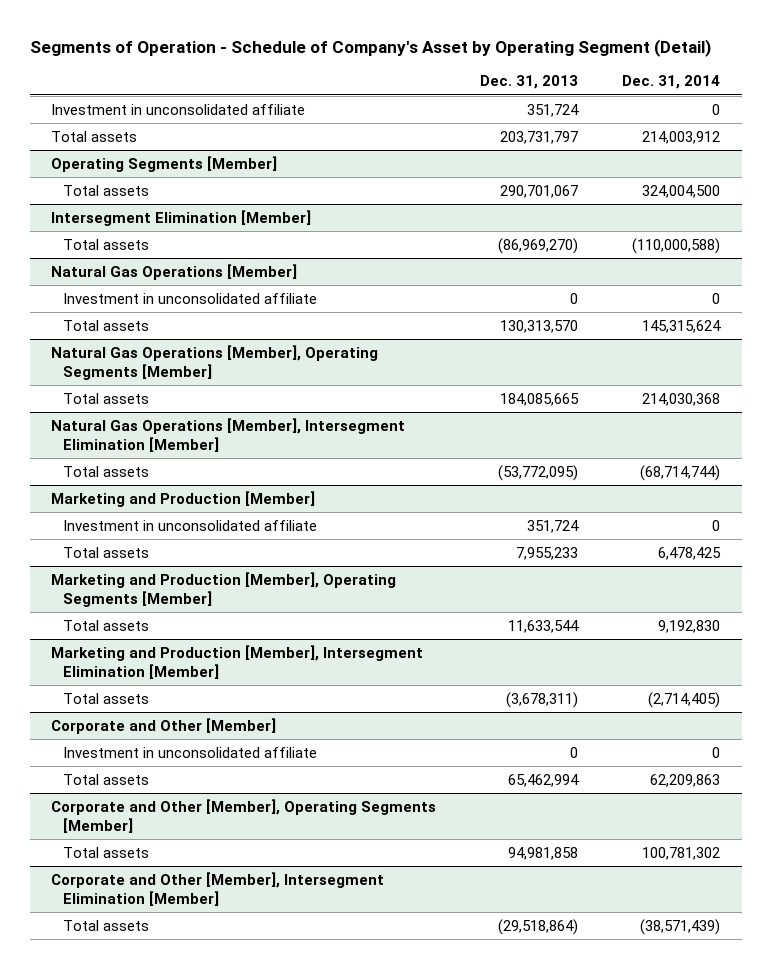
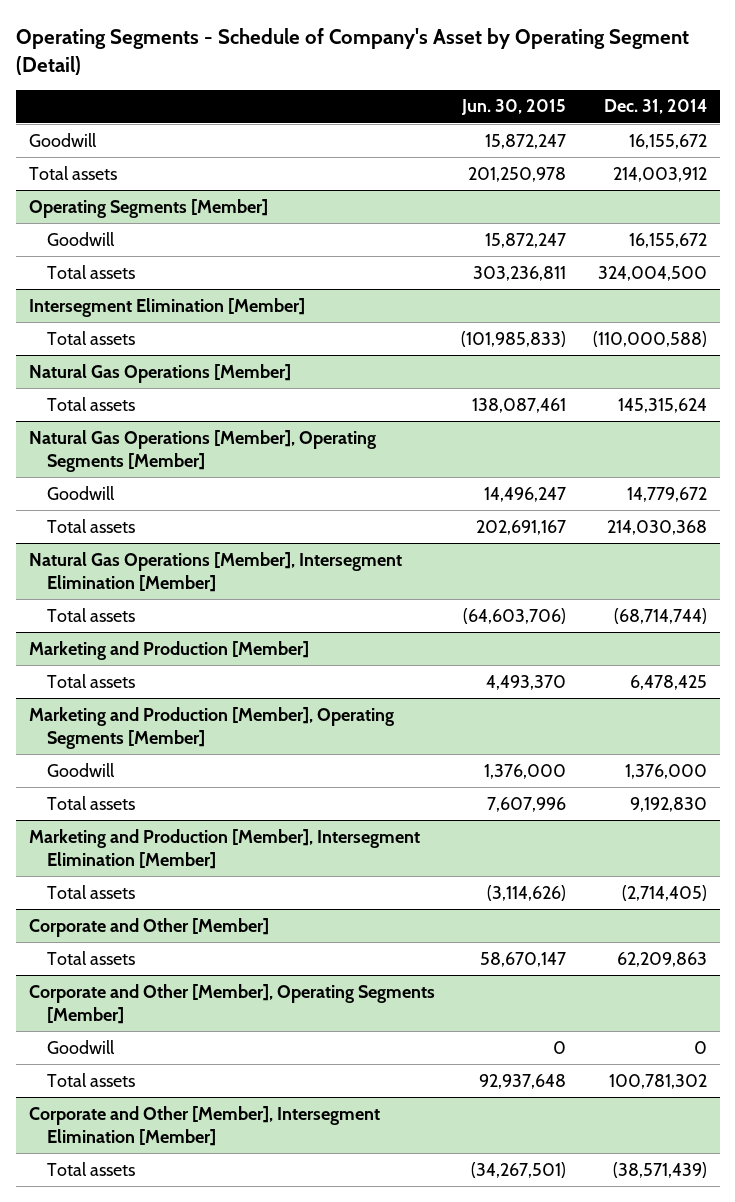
- Segments of Operation - Schedule of Company's Asset by Operating Segment (Detail)
+ Operating Segments - Schedule of Company's Asset by Operating Segment (Detail)
- | Dec. 31, 2013 | Dec. 31, 2014
+ | Jun. 30, 2015 | Dec. 31, 2014
- Investment in unconsolidated affiliate | 351,724 | 0
+ Goodwill | 15,872,247 | 16,155,672
@ Operating Segments [Member]
+ Goodwill | 15,872,247 | 16,155,672
@ Natural Gas Operations [Member]
- Investment in unconsolidated affiliate | 0 | 0
@ Natural Gas Operations [Member], Operating Segments [Member]
+ Goodwill | 14,496,247 | 14,779,672
@ Marketing and Production [Member]
- Investment in unconsolidated affiliate | 351,724 | 0
@ Marketing and Production [Member], Operating Segments [Member]
+ Goodwill | 1,376,000 | 1,376,000
@ Corporate and Other [Member]
- Investment in unconsolidated affiliate | 0 | 0
@ Corporate and Other [Member], Operating Segments [Member]
+ Goodwill | 0 | 0

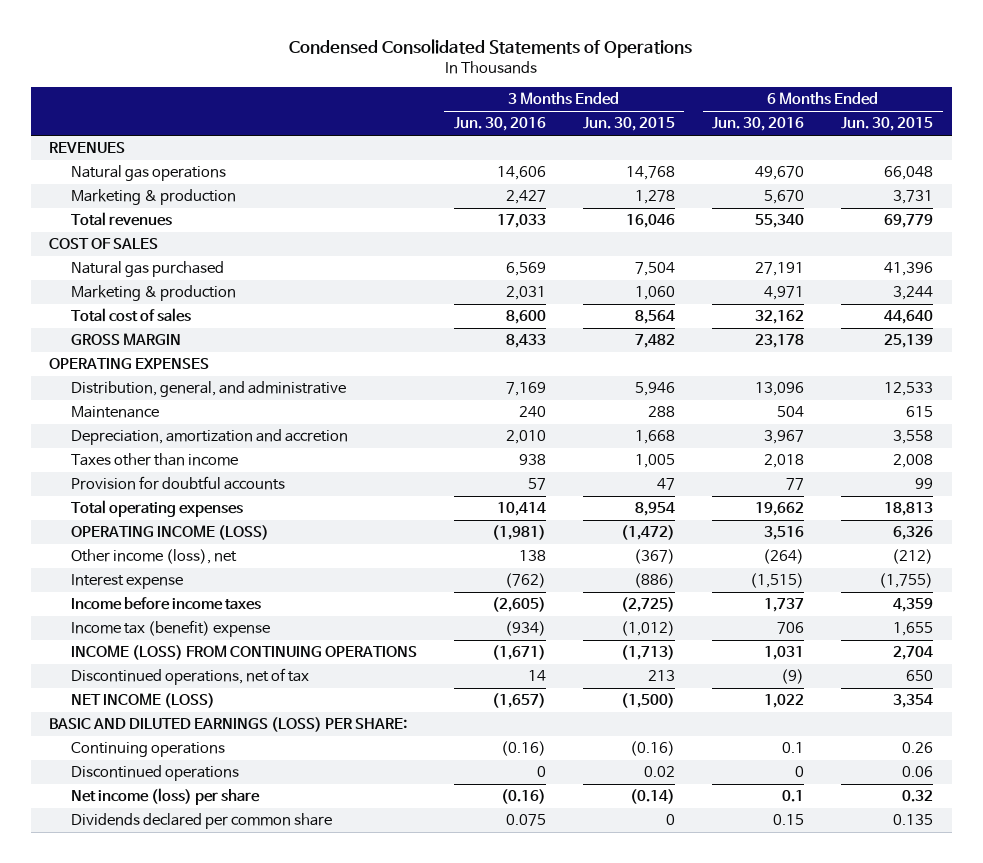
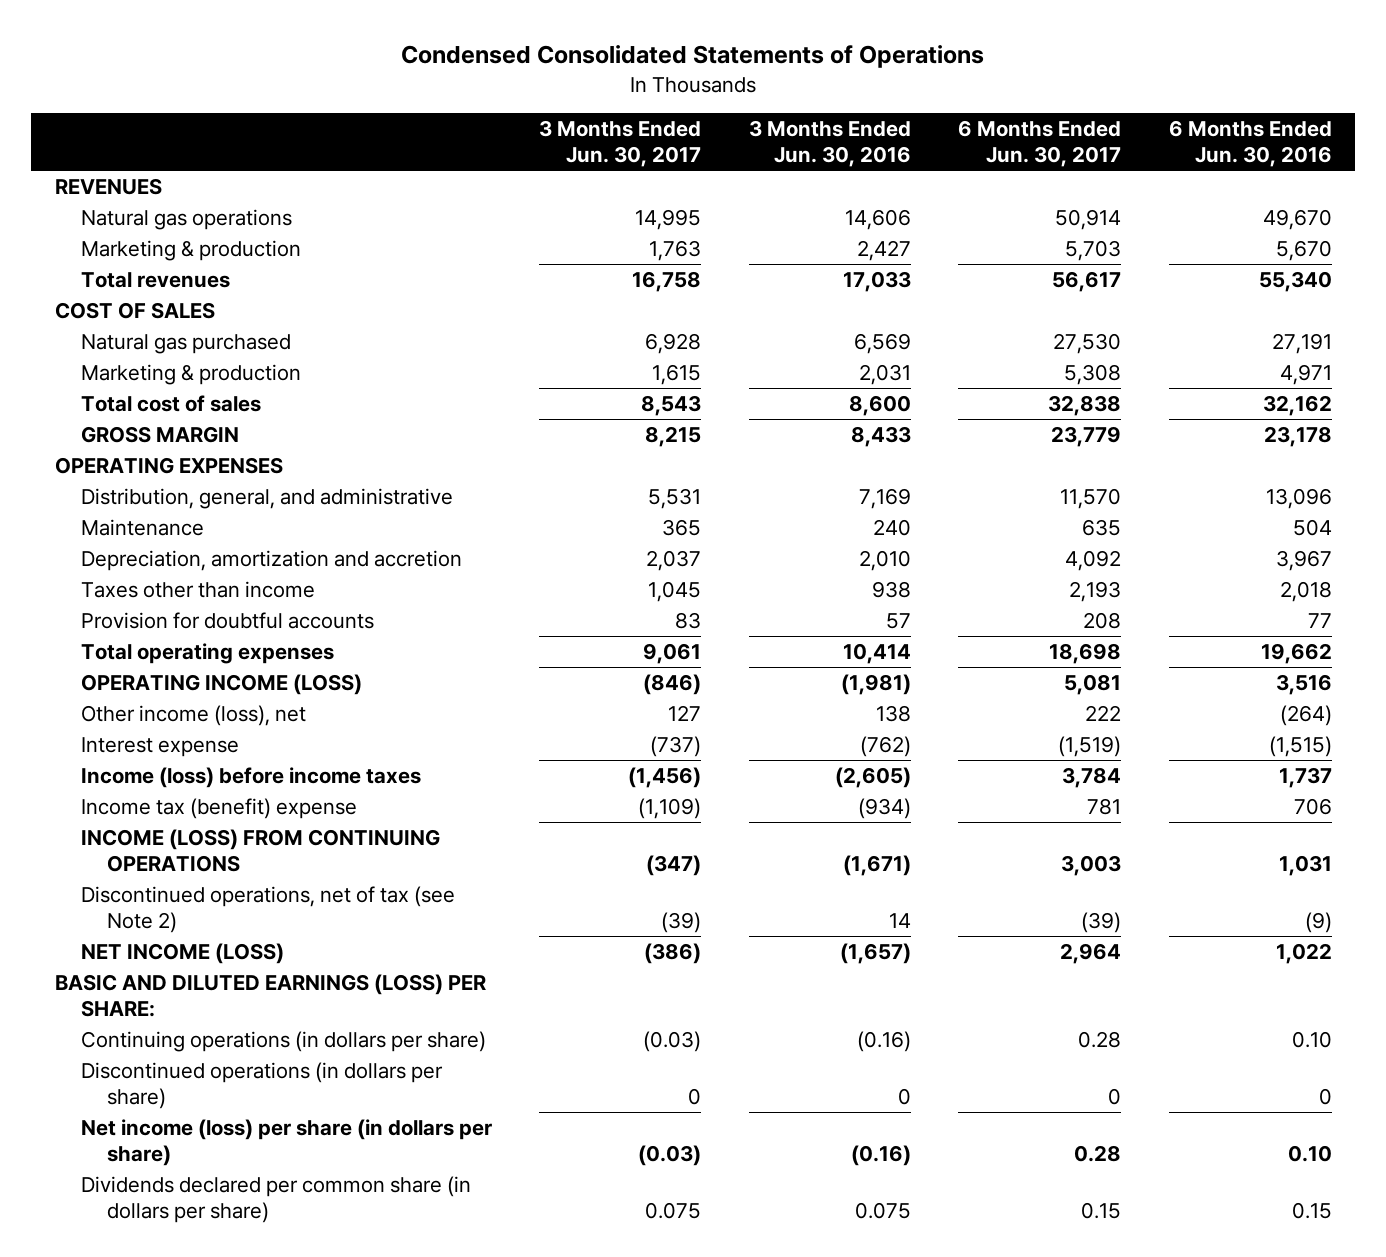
- | 3 Months Ended Jun. 30, 2016 | 3 Months Ended Jun. 30, 2015 | 6 Months Ended Jun. 30, 2016 | 6 Months Ended Jun. 30, 2015
+ | 3 Months Ended Jun. 30, 2017 | 3 Months Ended Jun. 30, 2016 | 6 Months Ended Jun. 30, 2017 | 6 Months Ended Jun. 30, 2016
- Income before income taxes | (2,605) | (2,725) | 1,737 | 4,359
+ Income (loss) before income taxes | (1,456) | (2,605) | 3,784 | 1,737
- Discontinued operations, net of tax | 14 | 213 | (9) | 650
+ Discontinued operations, net of tax (see Note 2) | (39) | 14 | (39) | (9)
- Continuing operations | (0.16) | (0.16) | 0.1 | 0.26
- Discontinued operations | 0 | 0.02 | 0 | 0.06
- Net income (loss) per share | (0.16) | (0.14) | 0.1 | 0.32
- Dividends declared per common share | 0.075 | 0 | 0.15 | 0.135
+ Continuing operations (in dollars per share) | (0.03) | (0.16) | 0.28 | 0.10
+ Discontinued operations (in dollars per share) | 0 | 0 | 0 | 0
+ Net income (loss) per share (in dollars per share) | (0.03) | (0.16) | 0.28 | 0.10
+ Dividends declared per common share (in dollars per share) | 0.075 | 0.075 | 0.15 | 0.15

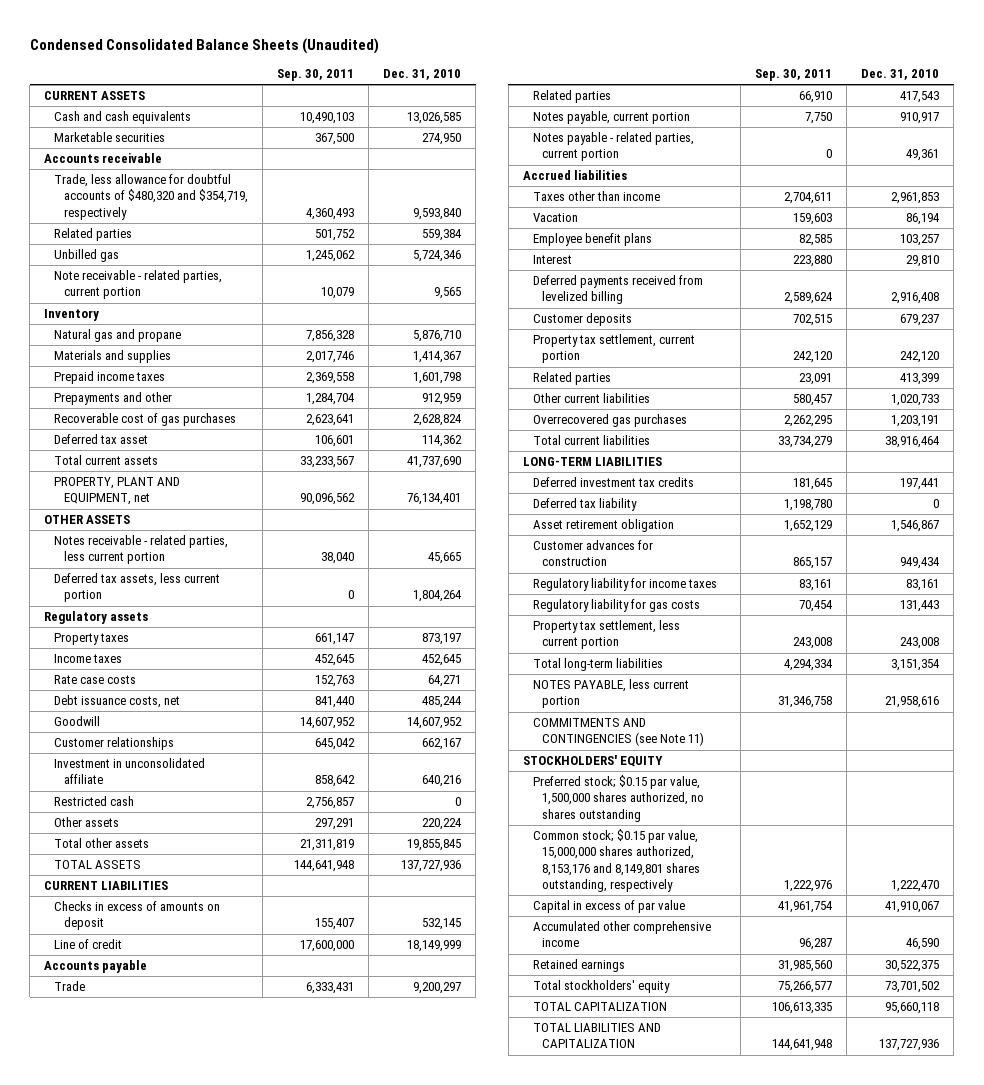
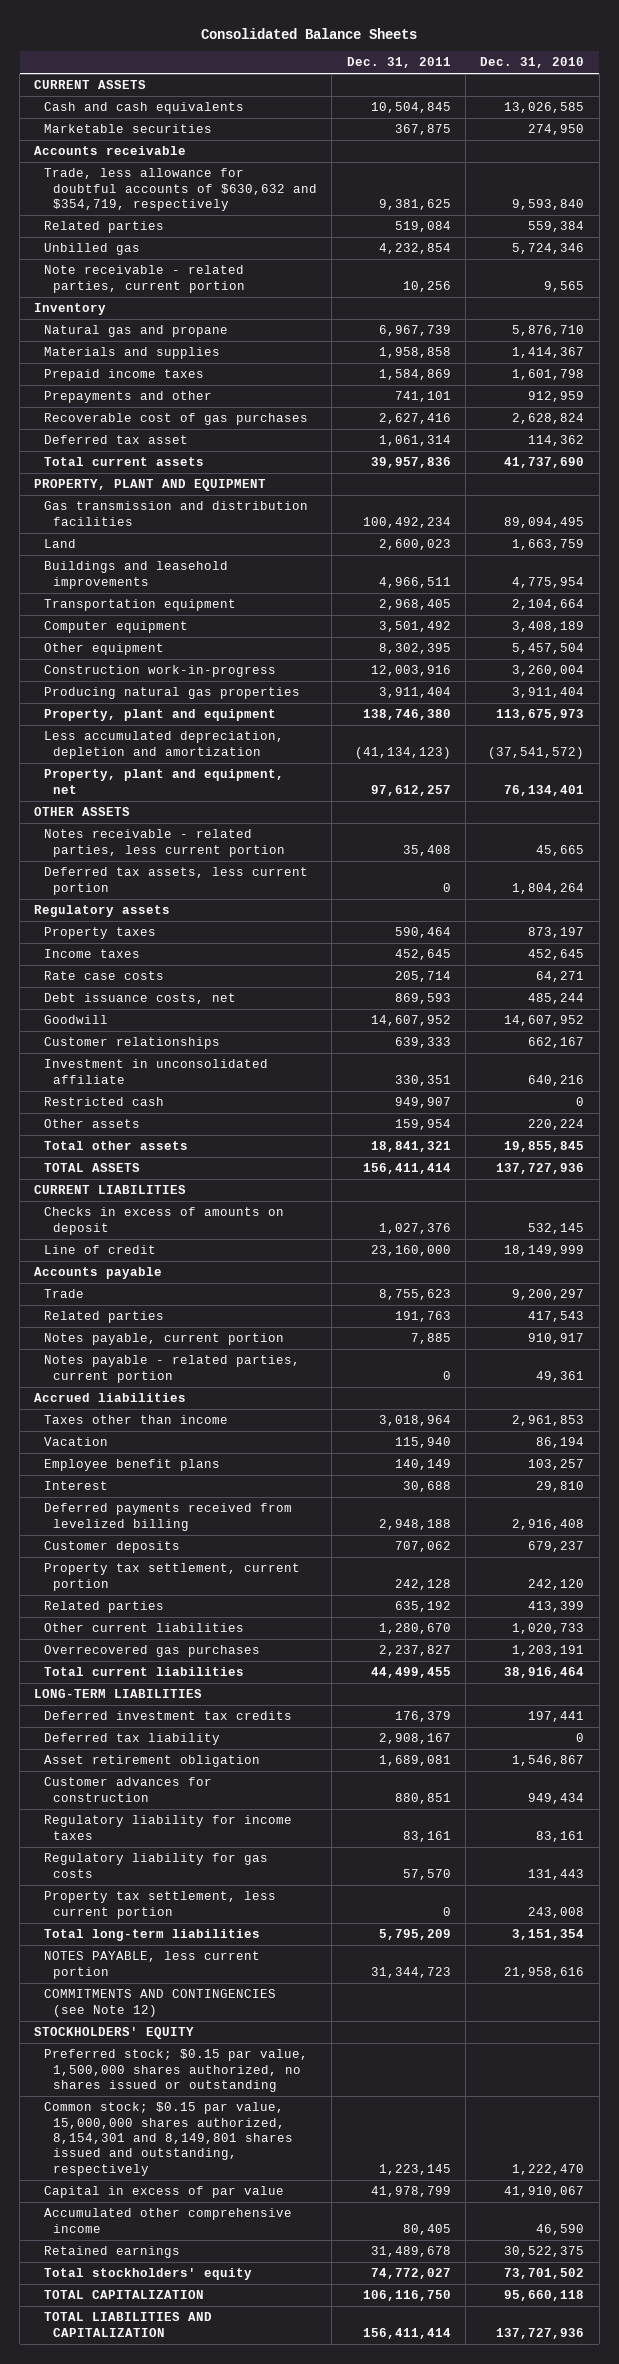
- Condensed Consolidated Balance Sheets (Unaudited)
+ Consolidated Balance Sheets
- | Sep. 30, 2011 | Dec. 31, 2010
+ | Dec. 31, 2011 | Dec. 31, 2010
- Trade, less allowance for doubtful accounts of $480,320 and $354,719, respectively | 4,360,493 | 9,593,840
+ Trade, less allowance for doubtful accounts of $630,632 and $354,719, respectively | 9,381,625 | 9,593,840
- PROPERTY, PLANT AND EQUIPMENT, net | 90,096,562 | 76,134,401
+ PROPERTY, PLANT AND EQUIPMENT
+ Gas transmission and distribution facilities | 100,492,234 | 89,094,495
+ Land | 2,600,023 | 1,663,759
+ Buildings and leasehold improvements | 4,966,511 | 4,775,954
+ Transportation equipment | 2,968,405 | 2,104,664
+ Computer equipment | 3,501,492 | 3,408,189
+ Other equipment | 8,302,395 | 5,457,504
+ Construction work-in-progress | 12,003,916 | 3,260,004
+ Producing natural gas properties | 3,911,404 | 3,911,404
+ Property, plant and equipment | 138,746,380 | 113,675,973
+ Less accumulated depreciation, depletion and amortization | (41,134,123) | (37,541,572)
+ Property, plant and equipment, net | 97,612,257 | 76,134,401
- COMMITMENTS AND CONTINGENCIES (see Note 11)
+ COMMITMENTS AND CONTINGENCIES (see Note 12)
- Preferred stock; $0.15 par value, 1,500,000 shares authorized, no shares outstanding
- Common stock; $0.15 par value, 15,000,000 shares authorized, 8,153,176 and 8,149,801 shares outstanding, respectively | 1,222,976 | 1,222,470
+ Preferred stock; $0.15 par value, 1,500,000 shares authorized, no shares issued or outstanding
+ Common stock; $0.15 par value, 15,000,000 shares authorized, 8,154,301 and 8,149,801 shares issued and outstanding, respectively | 1,223,145 | 1,222,470

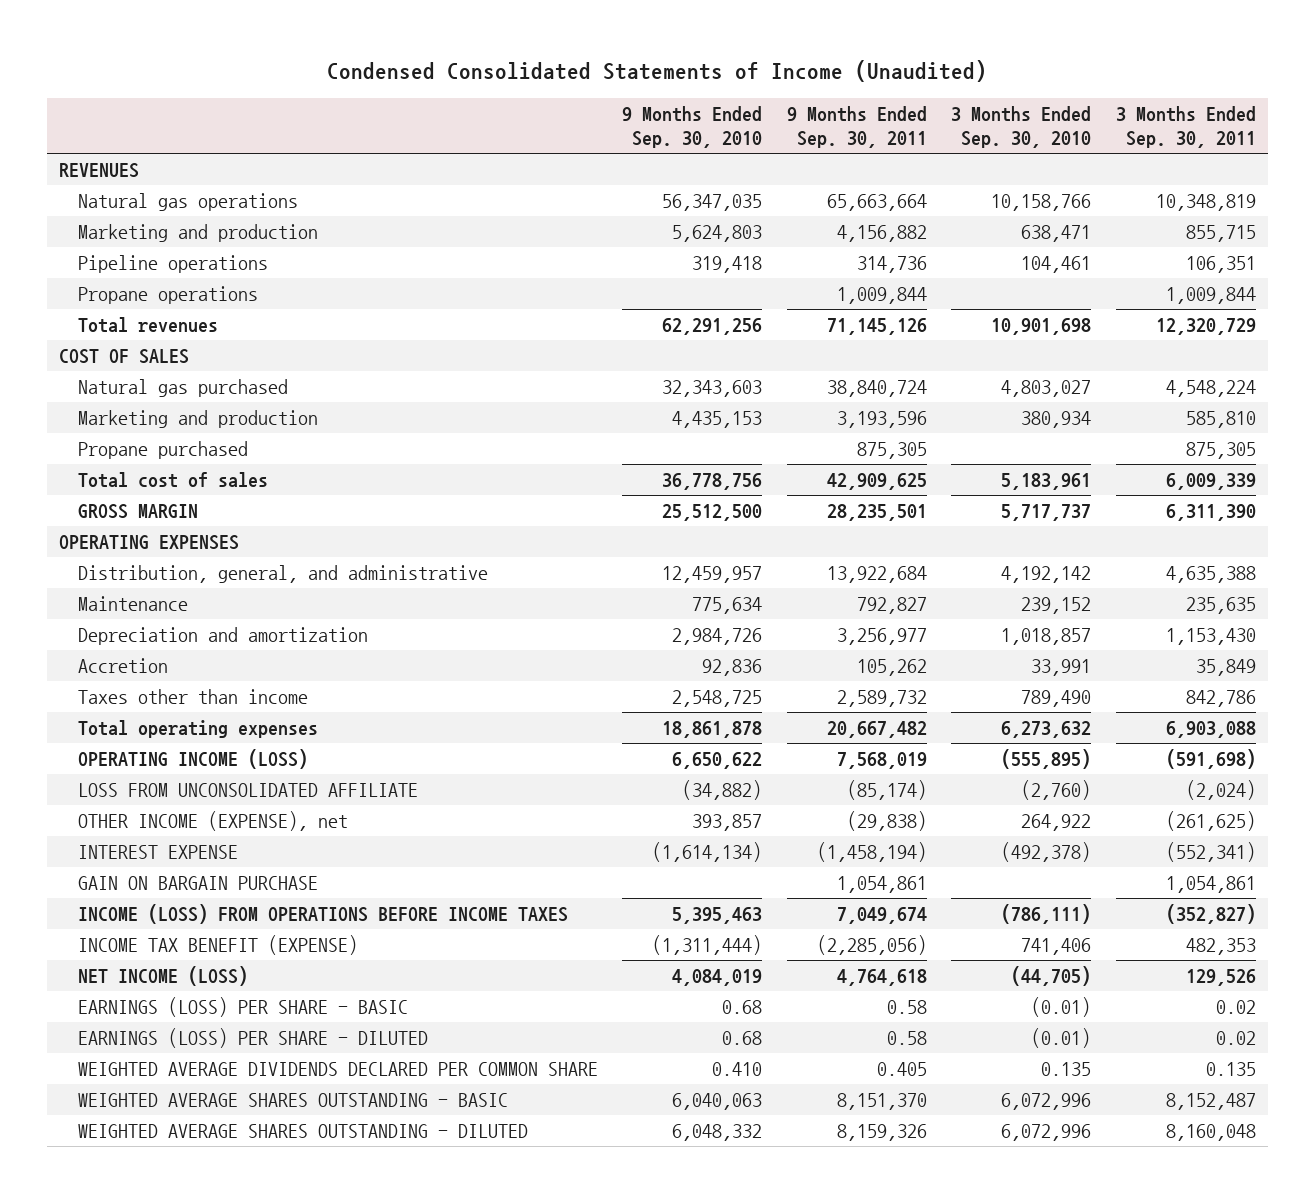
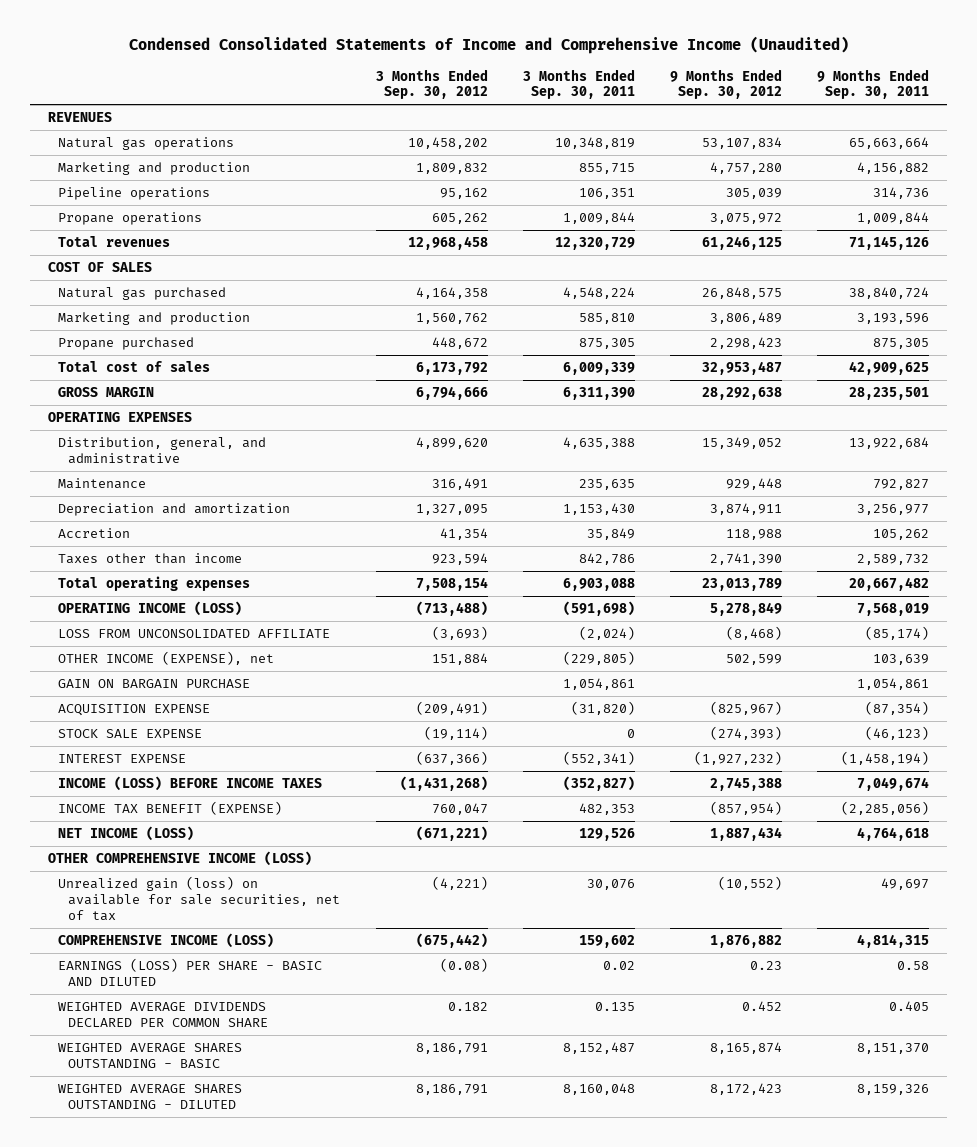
- Condensed Consolidated Statements of Income (Unaudited)
+ Condensed Consolidated Statements of Income and Comprehensive Income (Unaudited)
- | 9 Months Ended Sep. 30, 2010 | 9 Months Ended Sep. 30, 2011 | 3 Months Ended Sep. 30, 2010 | 3 Months Ended Sep. 30, 2011
+ | 3 Months Ended Sep. 30, 2012 | 3 Months Ended Sep. 30, 2011 | 9 Months Ended Sep. 30, 2012 | 9 Months Ended Sep. 30, 2011
- OTHER INCOME (EXPENSE), net | 393,857 | (29,838) | 264,922 | (261,625)
+ OTHER INCOME (EXPENSE), net | 151,884 | (229,805) | 502,599 | 103,639
- INCOME (LOSS) FROM OPERATIONS BEFORE INCOME TAXES | 5,395,463 | 7,049,674 | (786,111) | (352,827)
+ ACQUISITION EXPENSE | (209,491) | (31,820) | (825,967) | (87,354)
+ STOCK SALE EXPENSE | (19,114) | 0 | (274,393) | (46,123)
moved down: INTEREST EXPENSE | (637,366) | (552,341) | (1,927,232) | (1,458,194)
+ INCOME (LOSS) BEFORE INCOME TAXES | (1,431,268) | (352,827) | 2,745,388 | 7,049,674
- EARNINGS (LOSS) PER SHARE - BASIC | 0.68 | 0.58 | (0.01) | 0.02
- EARNINGS (LOSS) PER SHARE - DILUTED | 0.68 | 0.58 | (0.01) | 0.02
+ OTHER COMPREHENSIVE INCOME (LOSS)
+ Unrealized gain (loss) on available for sale securities, net of tax | (4,221) | 30,076 | (10,552) | 49,697
+ COMPREHENSIVE INCOME (LOSS) | (675,442) | 159,602 | 1,876,882 | 4,814,315
+ EARNINGS (LOSS) PER SHARE - BASIC AND DILUTED | (0.08) | 0.02 | 0.23 | 0.58

